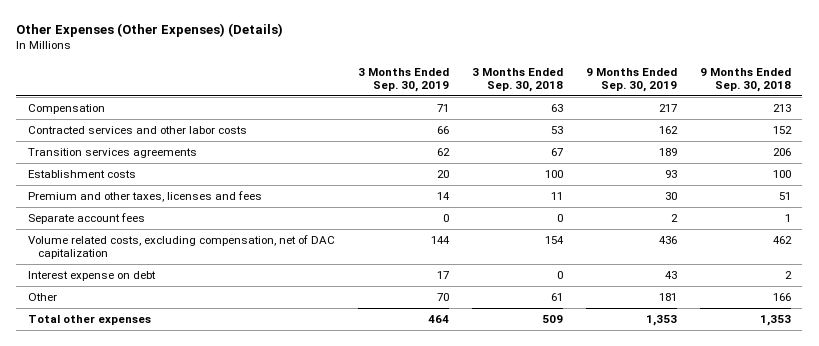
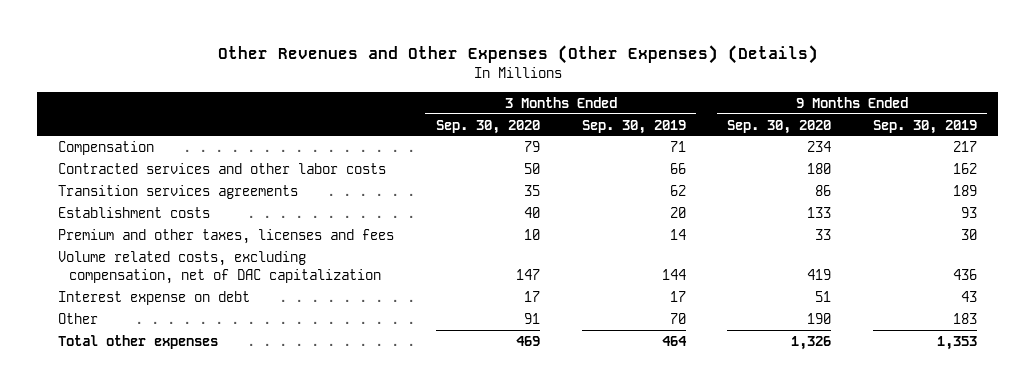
- Other Expenses (Other Expenses) (Details)
+ Other Revenues and Other Expenses (Other Expenses) (Details)
- | 3 Months Ended Sep. 30, 2019 | 3 Months Ended Sep. 30, 2018 | 9 Months Ended Sep. 30, 2019 | 9 Months Ended Sep. 30, 2018
+ | 3 Months Ended Sep. 30, 2020 | 3 Months Ended Sep. 30, 2019 | 9 Months Ended Sep. 30, 2020 | 9 Months Ended Sep. 30, 2019
- Separate account fees | 0 | 0 | 2 | 1
- Other | 70 | 61 | 181 | 166
+ Other | 91 | 70 | 190 | 183

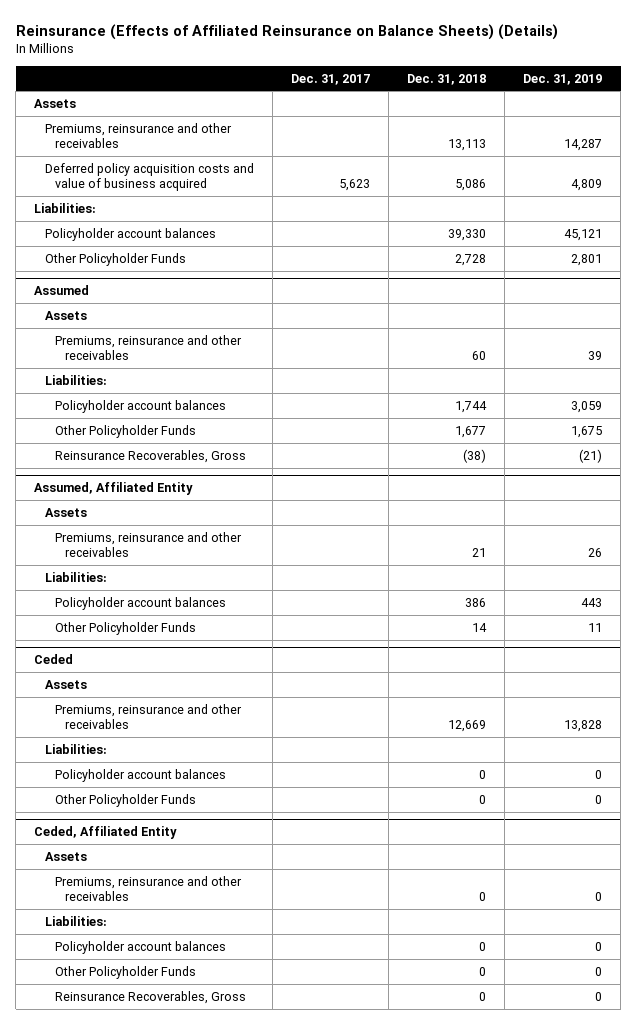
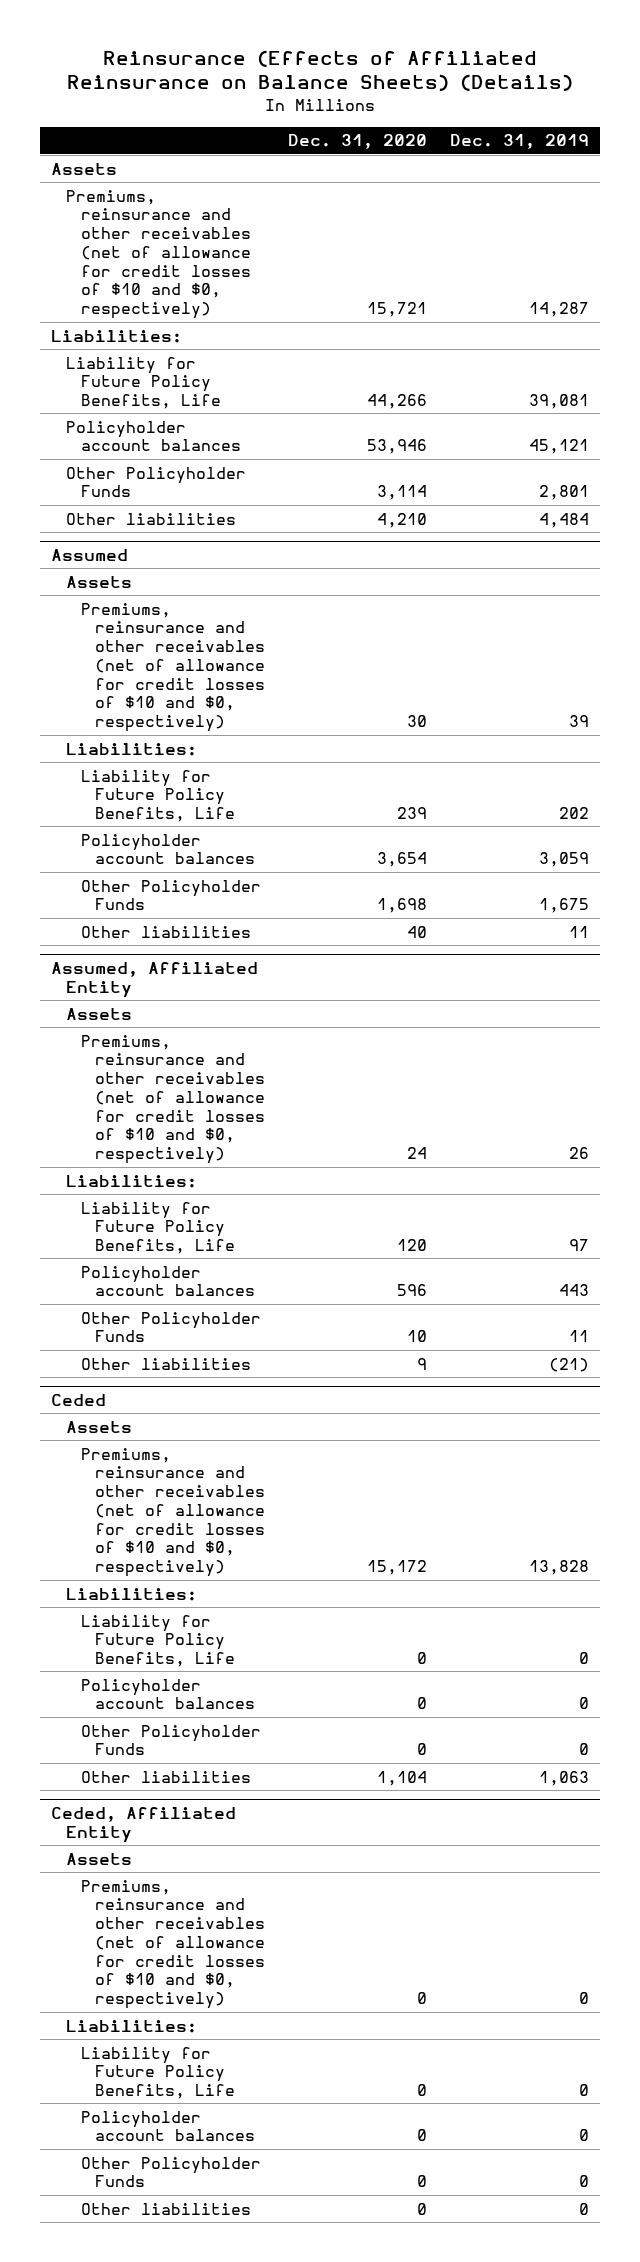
- | Dec. 31, 2017 | Dec. 31, 2018 | Dec. 31, 2019
+ | Dec. 31, 2020 | Dec. 31, 2019
- Premiums, reinsurance and other receivables | | 13,113 | 14,287
- Deferred policy acquisition costs and value of business acquired | 5,623 | 5,086 | 4,809
+ Premiums, reinsurance and other receivables (net of allowance for credit losses of $10 and $0, respectively) | 15,721 | 14,287
+ Liability for Future Policy Benefits, Life | 44,266 | 39,081
+ Other liabilities | 4,210 | 4,484
@ Assumed
- Premiums, reinsurance and other receivables | | 60 | 39
+ Premiums, reinsurance and other receivables (net of allowance for credit losses of $10 and $0, respectively) | 30 | 39
+ Liability for Future Policy Benefits, Life | 239 | 202
- Reinsurance Recoverables, Gross | | (38) | (21)
+ Other liabilities | 40 | 11
@ Assumed, Affiliated Entity
- Premiums, reinsurance and other receivables | | 21 | 26
+ Premiums, reinsurance and other receivables (net of allowance for credit losses of $10 and $0, respectively) | 24 | 26
+ Liability for Future Policy Benefits, Life | 120 | 97
+ Other liabilities | 9 | (21)
@ Ceded
- Premiums, reinsurance and other receivables | | 12,669 | 13,828
+ Premiums, reinsurance and other receivables (net of allowance for credit losses of $10 and $0, respectively) | 15,172 | 13,828
+ Liability for Future Policy Benefits, Life | 0 | 0
+ Other liabilities | 1,104 | 1,063
@ Ceded, Affiliated Entity
- Premiums, reinsurance and other receivables | | 0 | 0
+ Premiums, reinsurance and other receivables (net of allowance for credit losses of $10 and $0, respectively) | 0 | 0
+ Liability for Future Policy Benefits, Life | 0 | 0
- Reinsurance Recoverables, Gross | | 0 | 0
+ Other liabilities | 0 | 0

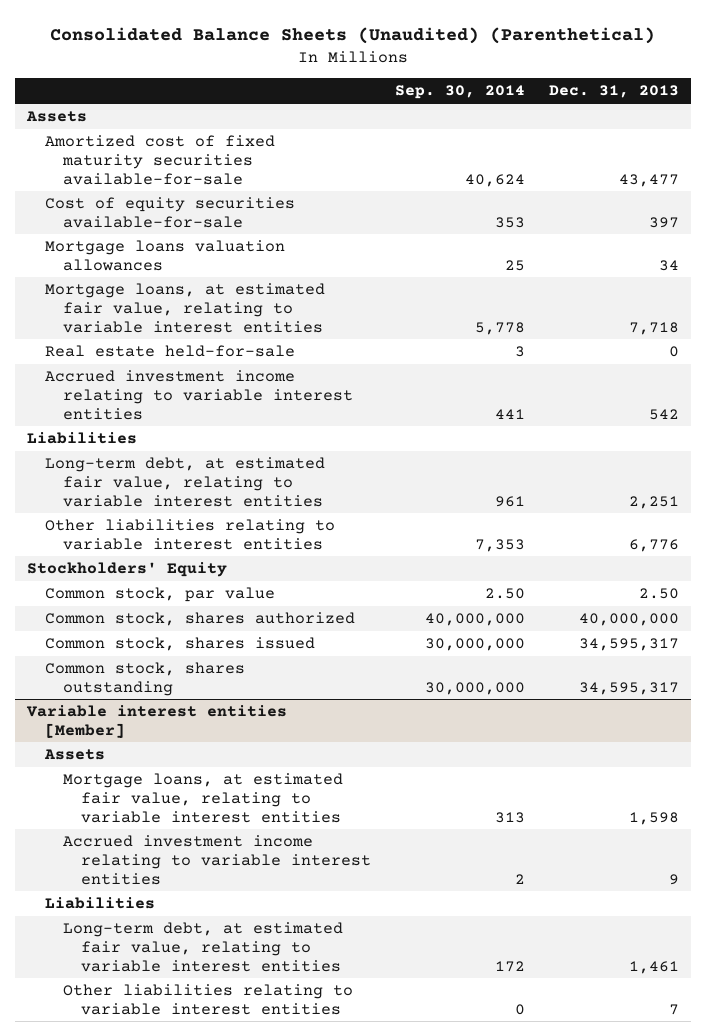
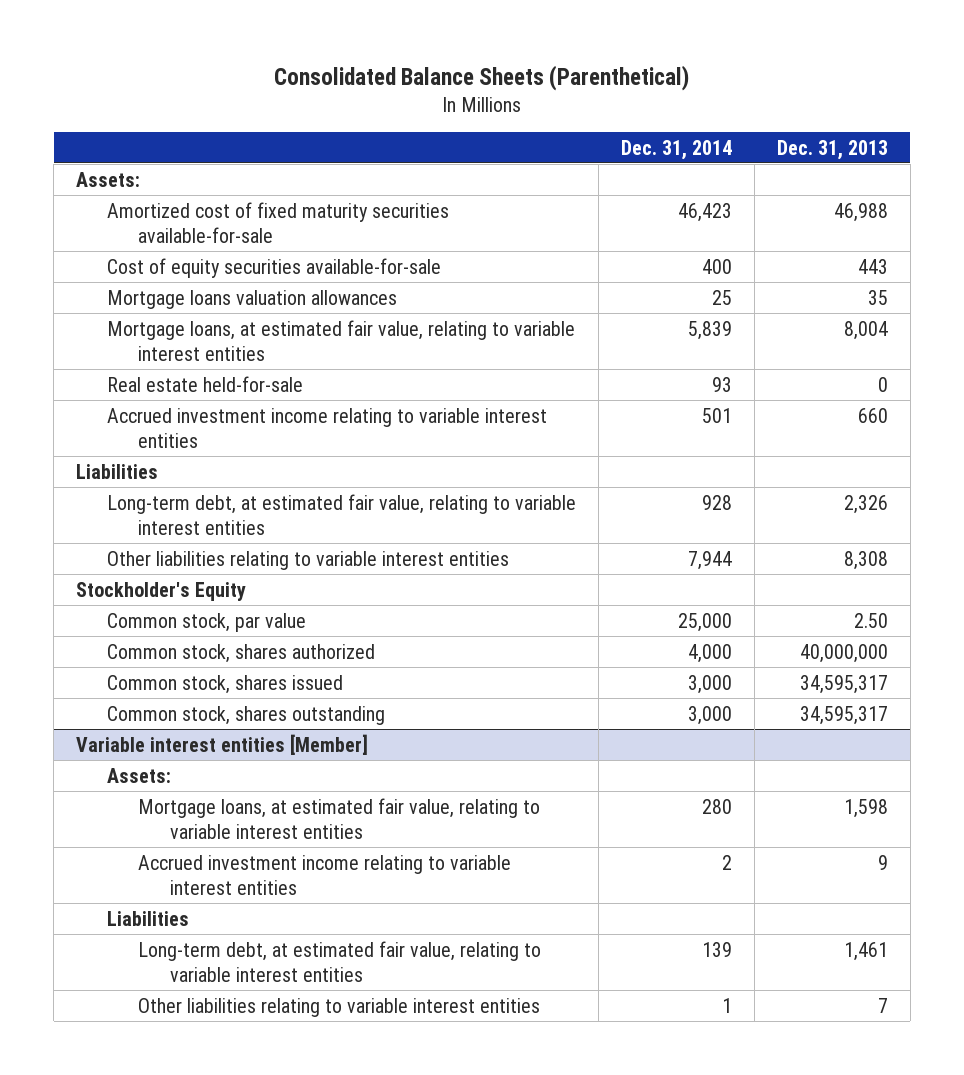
- Consolidated Balance Sheets (Unaudited) (Parenthetical)
+ Consolidated Balance Sheets (Parenthetical)
- | Sep. 30, 2014 | Dec. 31, 2013
+ | Dec. 31, 2014 | Dec. 31, 2013
- Assets
- Amortized cost of fixed maturity securities available-for-sale | 40,624 | 43,477
- Cost of equity securities available-for-sale | 353 | 397
- Mortgage loans valuation allowances | 25 | 34
- Mortgage loans, at estimated fair value, relating to variable interest entities | 5,778 | 7,718
+ Assets:
+ Amortized cost of fixed maturity securities available-for-sale | 46,423 | 46,988
+ Cost of equity securities available-for-sale | 400 | 443
+ Mortgage loans valuation allowances | 25 | 35
+ Mortgage loans, at estimated fair value, relating to variable interest entities | 5,839 | 8,004
- Accrued investment income relating to variable interest entities | 441 | 542
+ Accrued investment income relating to variable interest entities | 501 | 660
- Long-term debt, at estimated fair value, relating to variable interest entities | 961 | 2,251
- Other liabilities relating to variable interest entities | 7,353 | 6,776
- Stockholders' Equity
+ Long-term debt, at estimated fair value, relating to variable interest entities | 928 | 2,326
+ Other liabilities relating to variable interest entities | 7,944 | 8,308
+ Stockholder's Equity
@ Variable interest entities [Member]
- Assets
+ Assets:

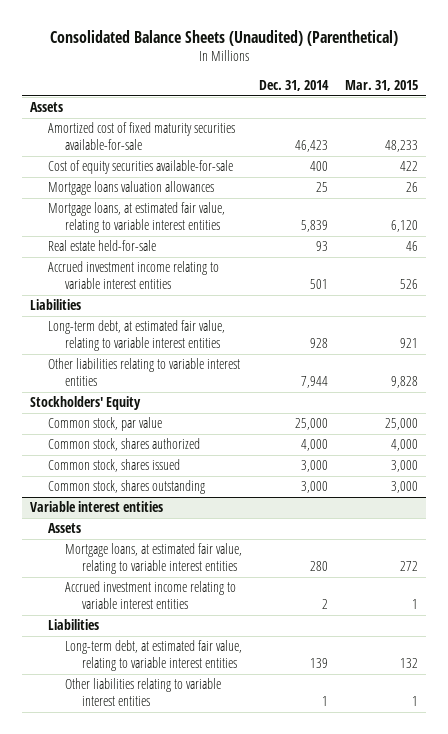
- Consolidated Balance Sheets (Parenthetical)
+ Consolidated Balance Sheets (Unaudited) (Parenthetical)
- | Dec. 31, 2014 | Dec. 31, 2013
+ | Dec. 31, 2014 | Mar. 31, 2015
- Assets:
+ Assets
- Stockholder's Equity
+ Stockholders' Equity
- Variable interest entities [Member]
- Assets:
+ Variable interest entities
+ Assets

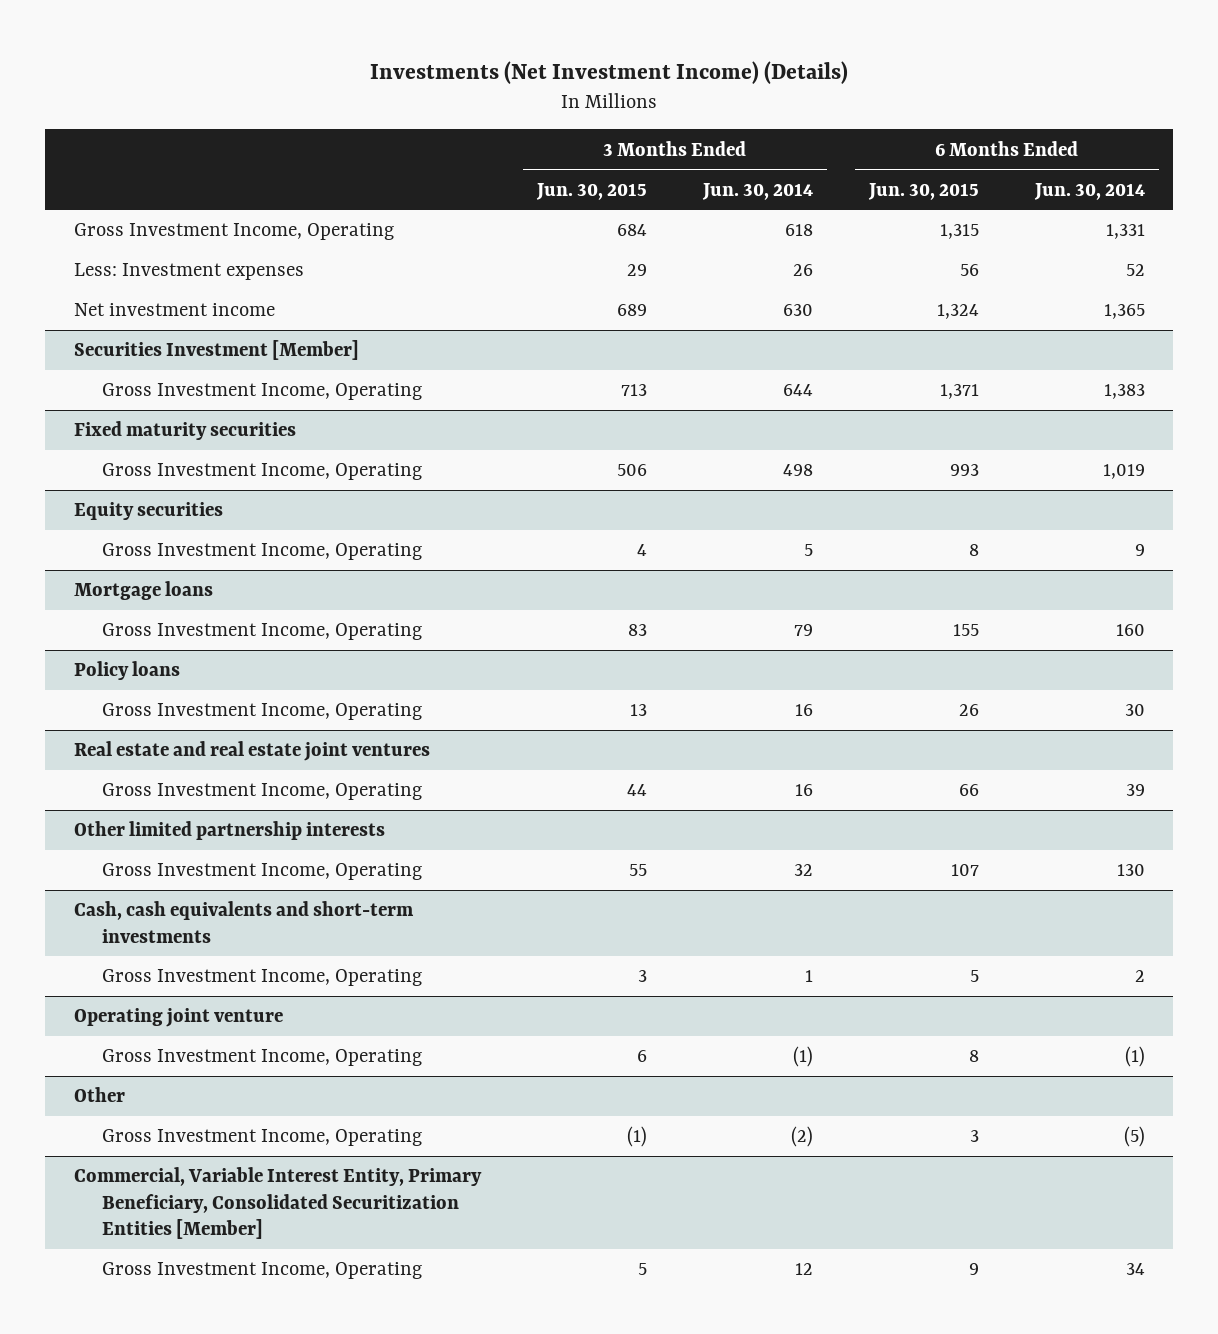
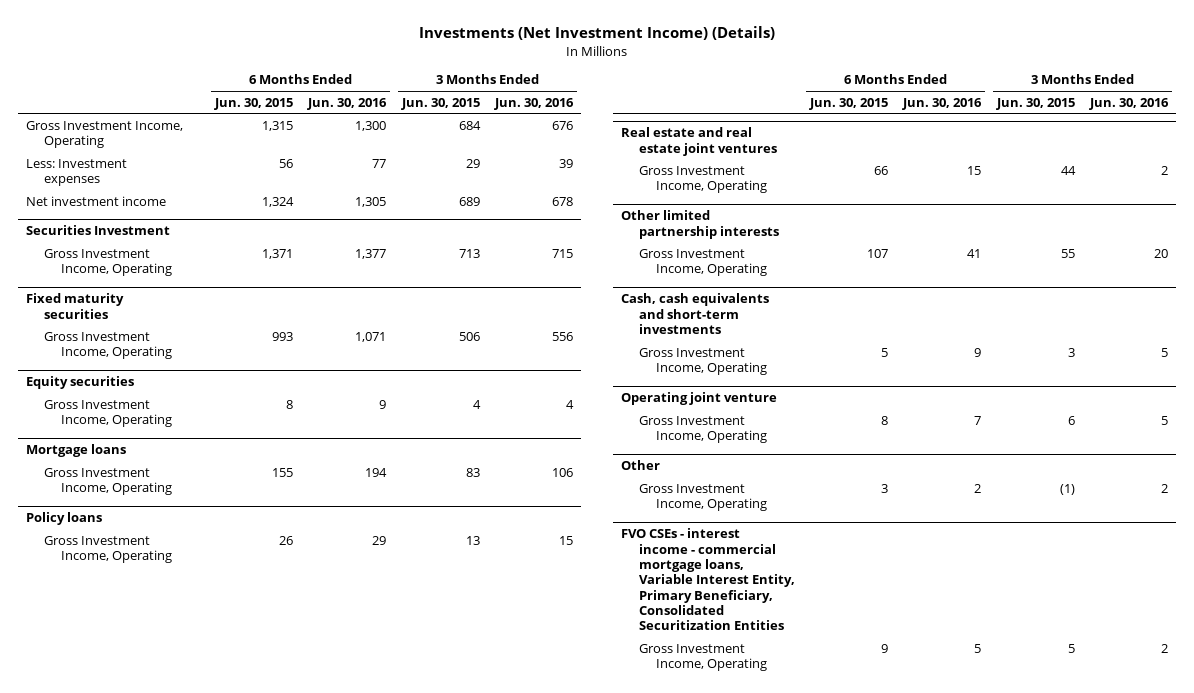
- | 3 Months Ended Jun. 30, 2015 | 3 Months Ended Jun. 30, 2014 | 6 Months Ended Jun. 30, 2015 | 6 Months Ended Jun. 30, 2014
+ | 6 Months Ended Jun. 30, 2015 | 6 Months Ended Jun. 30, 2016 | 3 Months Ended Jun. 30, 2015 | 3 Months Ended Jun. 30, 2016
- Securities Investment [Member]
+ Securities Investment
- Commercial, Variable Interest Entity, Primary Beneficiary, Consolidated Securitization Entities [Member]
+ FVO CSEs - interest income - commercial mortgage loans, Variable Interest Entity, Primary Beneficiary, Consolidated Securitization Entities

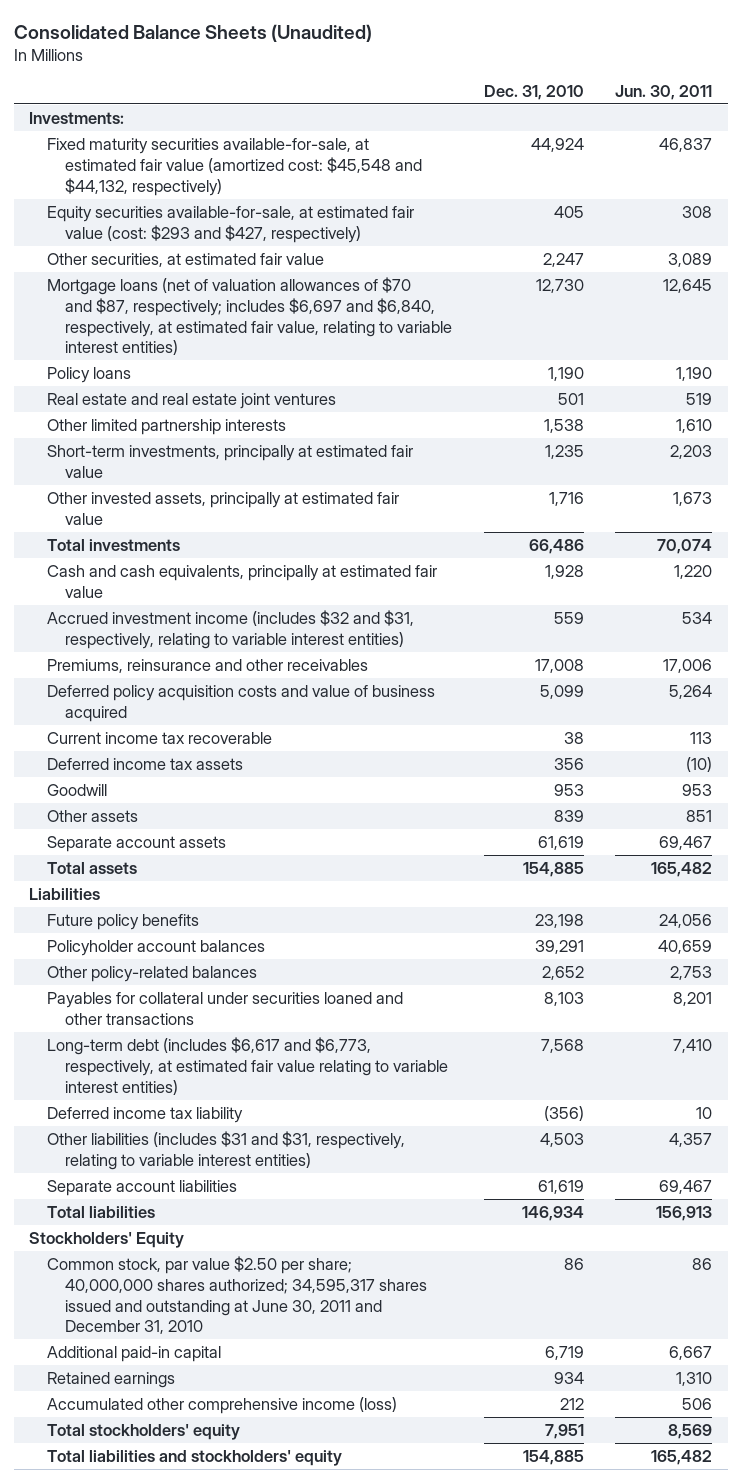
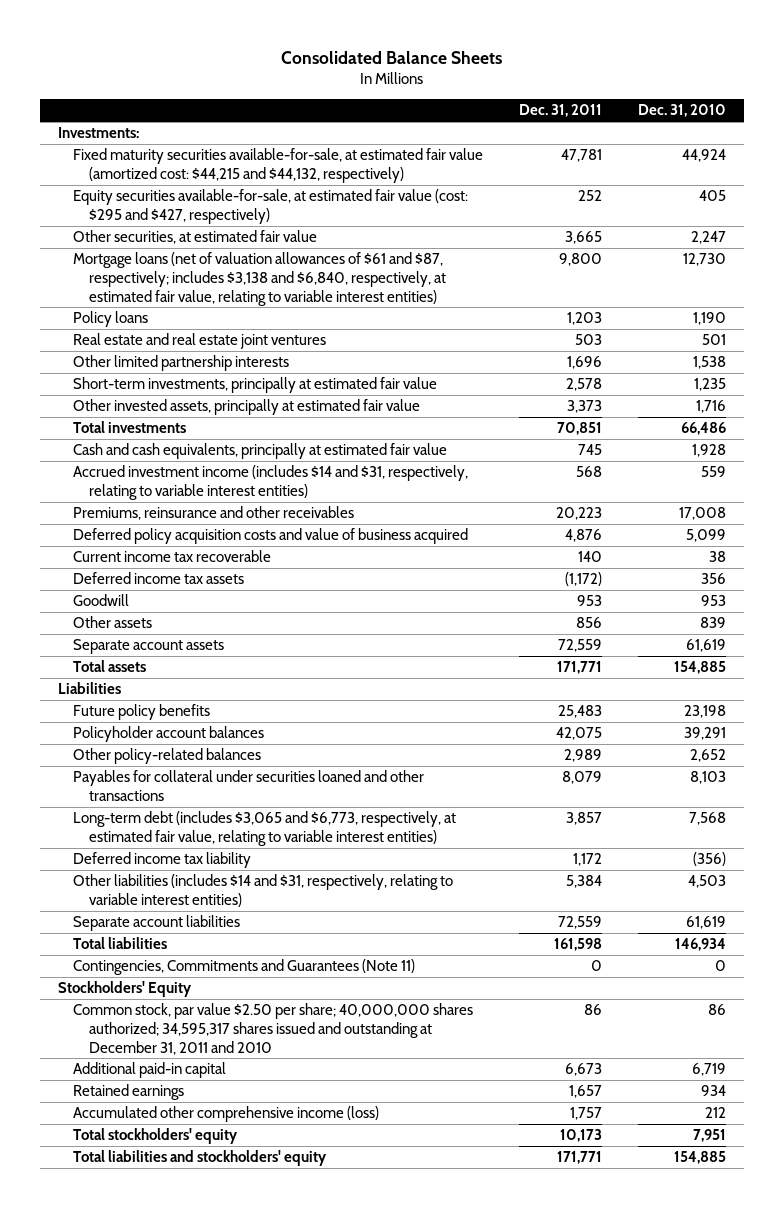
- Consolidated Balance Sheets (Unaudited)
+ Consolidated Balance Sheets
- | Dec. 31, 2010 | Jun. 30, 2011
+ | Dec. 31, 2011 | Dec. 31, 2010
- Fixed maturity securities available-for-sale, at estimated fair value (amortized cost: $45,548 and $44,132, respectively) | 44,924 | 46,837
- Equity securities available-for-sale, at estimated fair value (cost: $293 and $427, respectively) | 405 | 308
+ Fixed maturity securities available-for-sale, at estimated fair value (amortized cost: $44,215 and $44,132, respectively) | 47,781 | 44,924
+ Equity securities available-for-sale, at estimated fair value (cost: $295 and $427, respectively) | 252 | 405
- Mortgage loans (net of valuation allowances of $70 and $87, respectively; includes $6,697 and $6,840, respectively, at estimated fair value, relating to variable interest entities) | 12,730 | 12,645
+ Mortgage loans (net of valuation allowances of $61 and $87, respectively; includes $3,138 and $6,840, respectively, at estimated fair value, relating to variable interest entities) | 9,800 | 12,730
- Accrued investment income (includes $32 and $31, respectively, relating to variable interest entities) | 559 | 534
+ Accrued investment income (includes $14 and $31, respectively, relating to variable interest entities) | 568 | 559
- Long-term debt (includes $6,617 and $6,773, respectively, at estimated fair value relating to variable interest entities) | 7,568 | 7,410
+ Long-term debt (includes $3,065 and $6,773, respectively, at estimated fair value, relating to variable interest entities) | 3,857 | 7,568
- Other liabilities (includes $31 and $31, respectively, relating to variable interest entities) | 4,503 | 4,357
+ Other liabilities (includes $14 and $31, respectively, relating to variable interest entities) | 5,384 | 4,503
+ Contingencies, Commitments and Guarantees (Note 11) | 0 | 0
- Common stock, par value $2.50 per share; 40,000,000 shares authorized; 34,595,317 shares issued and outstanding at June 30, 2011 and December 31, 2010 | 86 | 86
+ Common stock, par value $2.50 per share; 40,000,000 shares authorized; 34,595,317 shares issued and outstanding at December 31, 2011 and 2010 | 86 | 86

